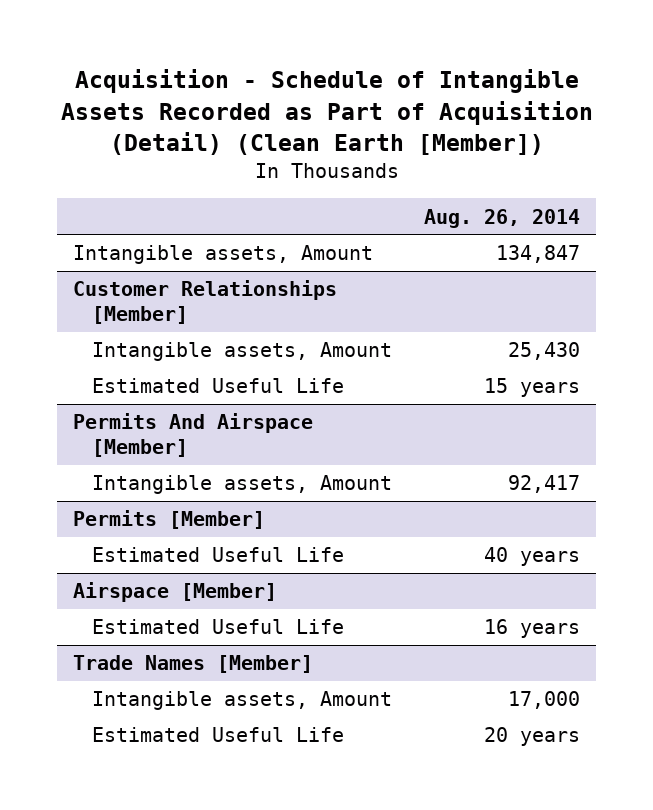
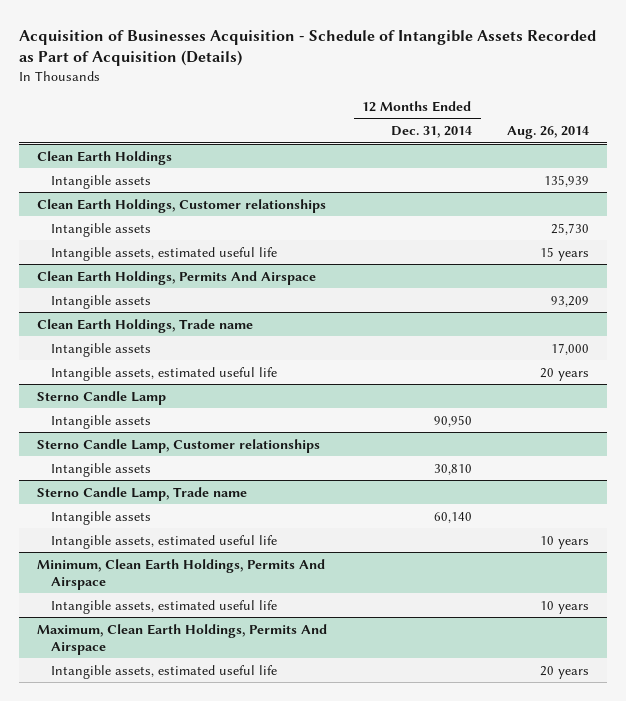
- Acquisition - Schedule of Intangible Assets Recorded as Part of Acquisition (Detail) (Clean Earth [Member])
+ Acquisition of Businesses Acquisition - Schedule of Intangible Assets Recorded as Part of Acquisition (Details)
- | Aug. 26, 2014
+ | 12 Months Ended Dec. 31, 2014 | Aug. 26, 2014
- Intangible assets, Amount | 134,847
- Customer Relationships [Member]
- Intangible assets, Amount | 25,430
- Estimated Useful Life | 15 years
- Permits And Airspace [Member]
- Intangible assets, Amount | 92,417
- Permits [Member]
- Estimated Useful Life | 40 years
- Airspace [Member]
- Estimated Useful Life | 16 years
- Trade Names [Member]
- Intangible assets, Amount | 17,000
- Estimated Useful Life | 20 years
+ Clean Earth Holdings
+ Intangible assets | | 135,939
+ Clean Earth Holdings, Customer relationships
+ Intangible assets | | 25,730
+ Intangible assets, estimated useful life | | 15 years
+ Clean Earth Holdings, Permits And Airspace
+ Intangible assets | | 93,209
+ Clean Earth Holdings, Trade name
+ Intangible assets | | 17,000
+ Intangible assets, estimated useful life | | 20 years
+ Sterno Candle Lamp
+ Intangible assets | 90,950 |
+ Sterno Candle Lamp, Customer relationships
+ Intangible assets | 30,810 |
+ Sterno Candle Lamp, Trade name
+ Intangible assets | 60,140 |
+ Intangible assets, estimated useful life | | 10 years
+ Minimum, Clean Earth Holdings, Permits And Airspace
+ Intangible assets, estimated useful life | | 10 years
+ Maximum, Clean Earth Holdings, Permits And Airspace
+ Intangible assets, estimated useful life | | 20 years

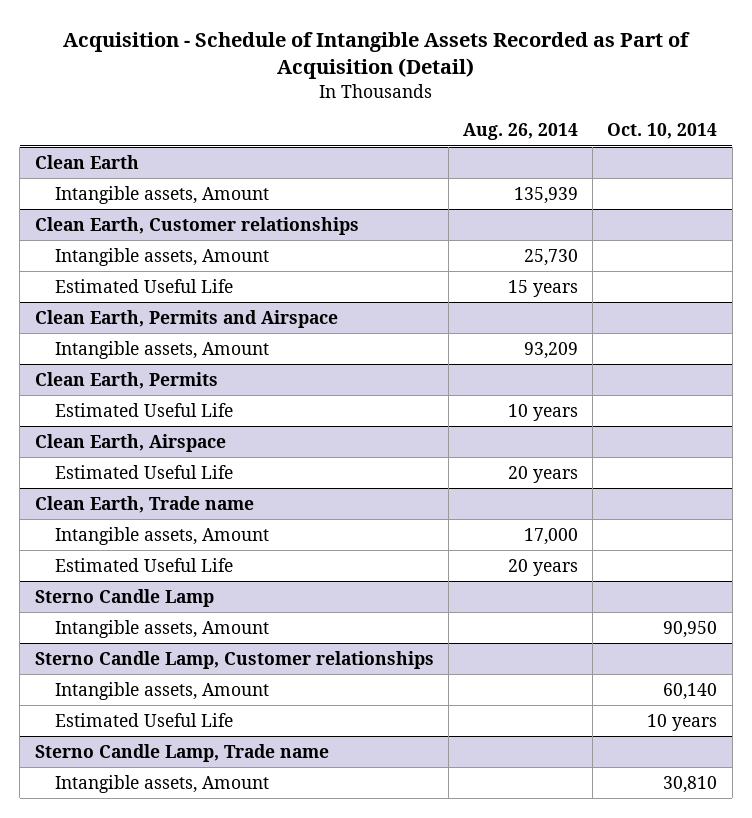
- Acquisition of Businesses Acquisition - Schedule of Intangible Assets Recorded as Part of Acquisition (Details)
+ Acquisition - Schedule of Intangible Assets Recorded as Part of Acquisition (Detail)
- | 12 Months Ended Dec. 31, 2014 | Aug. 26, 2014
+ | Aug. 26, 2014 | Oct. 10, 2014
- Clean Earth Holdings
- Intangible assets | | 135,939
- Clean Earth Holdings, Customer relationships
- Intangible assets | | 25,730
- Intangible assets, estimated useful life | | 15 years
- Clean Earth Holdings, Permits And Airspace
- Intangible assets | | 93,209
- Clean Earth Holdings, Trade name
- Intangible assets | | 17,000
- Intangible assets, estimated useful life | | 20 years
+ Clean Earth
+ Intangible assets, Amount | 135,939 |
+ Clean Earth, Customer relationships
+ Intangible assets, Amount | 25,730 |
+ Estimated Useful Life | 15 years |
+ Clean Earth, Permits and Airspace
+ Intangible assets, Amount | 93,209 |
+ Clean Earth, Permits
+ Estimated Useful Life | 10 years |
+ Clean Earth, Airspace
+ Estimated Useful Life | 20 years |
+ Clean Earth, Trade name
+ Intangible assets, Amount | 17,000 |
+ Estimated Useful Life | 20 years |
@ Sterno Candle Lamp
- Intangible assets | 90,950 |
+ Intangible assets, Amount | | 90,950
@ Sterno Candle Lamp, Customer relationships
- Intangible assets | 30,810 |
+ Intangible assets, Amount | | 60,140
+ Estimated Useful Life | | 10 years
@ Sterno Candle Lamp, Trade name
- Intangible assets | 60,140 |
- Intangible assets, estimated useful life | | 10 years
- Minimum, Clean Earth Holdings, Permits And Airspace
- Intangible assets, estimated useful life | | 10 years
- Maximum, Clean Earth Holdings, Permits And Airspace
- Intangible assets, estimated useful life | | 20 years
@ Sterno Candle Lamp, Trade name
+ Intangible assets, Amount | | 30,810

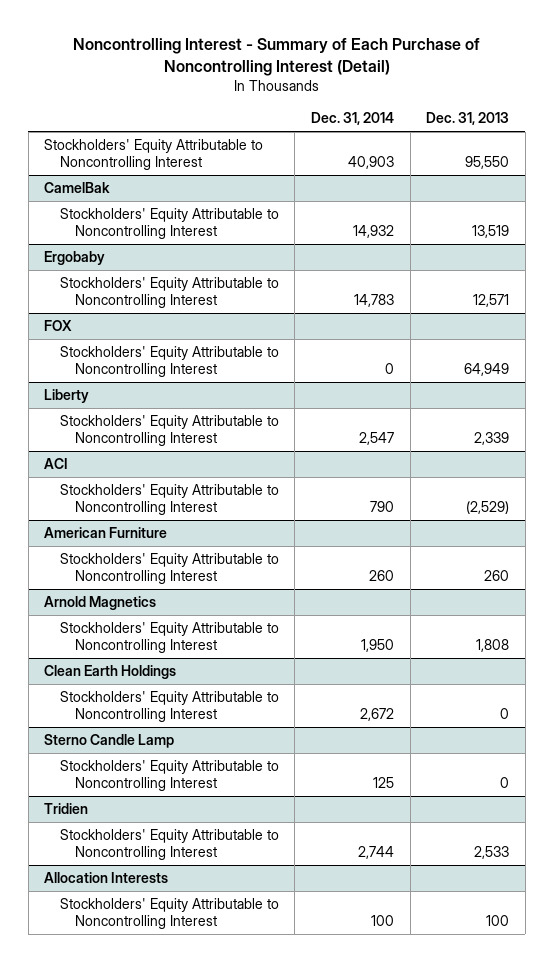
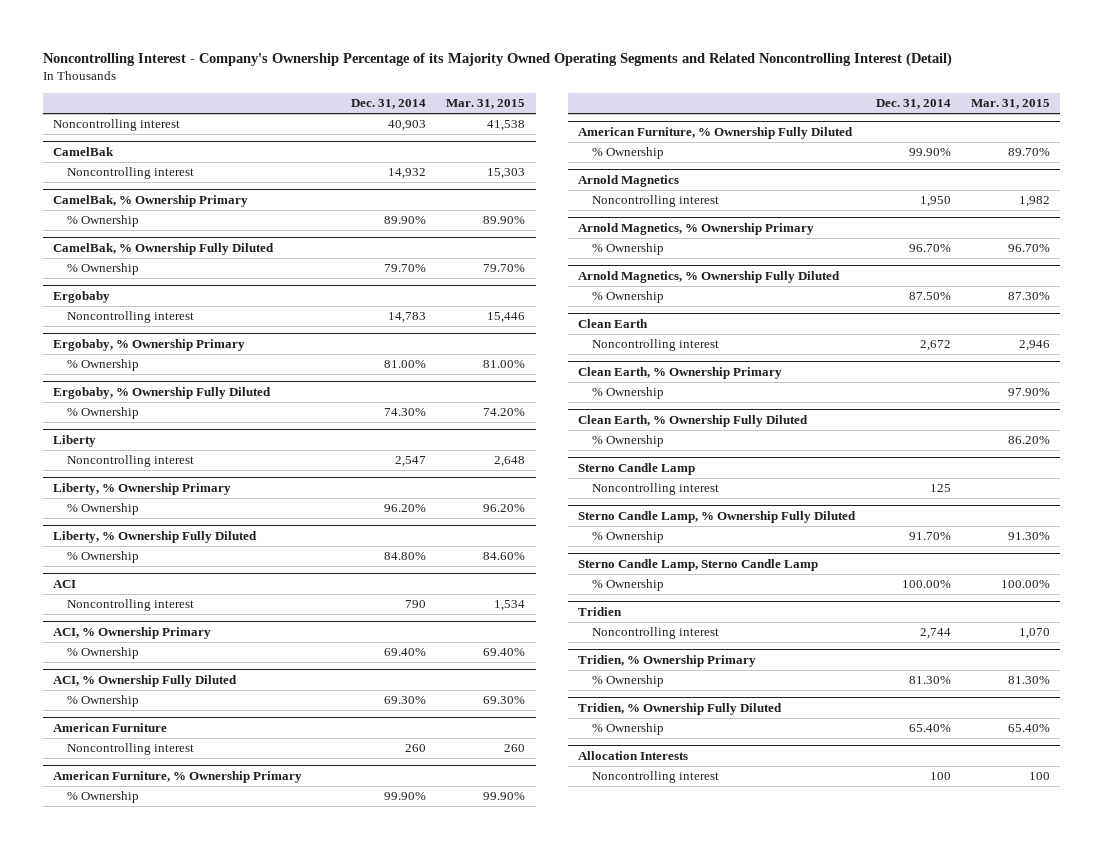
- Noncontrolling Interest - Summary of Each Purchase of Noncontrolling Interest (Detail)
+ Noncontrolling Interest - Company's Ownership Percentage of its Majority Owned Operating Segments and Related Noncontrolling Interest (Detail)
- | Dec. 31, 2014 | Dec. 31, 2013
+ | Dec. 31, 2014 | Mar. 31, 2015
- Stockholders' Equity Attributable to Noncontrolling Interest | 40,903 | 95,550
+ Noncontrolling interest | 40,903 | 41,538
@ CamelBak
- Stockholders' Equity Attributable to Noncontrolling Interest | 14,932 | 13,519
+ Noncontrolling interest | 14,932 | 15,303
+ CamelBak, % Ownership Primary
+ % Ownership | 89.90% | 89.90%
+ CamelBak, % Ownership Fully Diluted
+ % Ownership | 79.70% | 79.70%
@ Ergobaby
- Stockholders' Equity Attributable to Noncontrolling Interest | 14,783 | 12,571
- FOX
- Stockholders' Equity Attributable to Noncontrolling Interest | 0 | 64,949
@ Ergobaby
+ Noncontrolling interest | 14,783 | 15,446
+ Ergobaby, % Ownership Primary
+ % Ownership | 81.00% | 81.00%
+ Ergobaby, % Ownership Fully Diluted
+ % Ownership | 74.30% | 74.20%
@ Liberty
- Stockholders' Equity Attributable to Noncontrolling Interest | 2,547 | 2,339
+ Noncontrolling interest | 2,547 | 2,648
+ Liberty, % Ownership Primary
+ % Ownership | 96.20% | 96.20%
+ Liberty, % Ownership Fully Diluted
+ % Ownership | 84.80% | 84.60%
@ ACI
- Stockholders' Equity Attributable to Noncontrolling Interest | 790 | (2,529)
+ Noncontrolling interest | 790 | 1,534
+ ACI, % Ownership Primary
+ % Ownership | 69.40% | 69.40%
+ ACI, % Ownership Fully Diluted
+ % Ownership | 69.30% | 69.30%
@ American Furniture
- Stockholders' Equity Attributable to Noncontrolling Interest | 260 | 260
+ Noncontrolling interest | 260 | 260
+ American Furniture, % Ownership Primary
+ % Ownership | 99.90% | 99.90%
+ American Furniture, % Ownership Fully Diluted
+ % Ownership | 99.90% | 89.70%
@ Arnold Magnetics
- Stockholders' Equity Attributable to Noncontrolling Interest | 1,950 | 1,808
- Clean Earth Holdings
- Stockholders' Equity Attributable to Noncontrolling Interest | 2,672 | 0
@ Arnold Magnetics
+ Noncontrolling interest | 1,950 | 1,982
+ Arnold Magnetics, % Ownership Primary
+ % Ownership | 96.70% | 96.70%
+ Arnold Magnetics, % Ownership Fully Diluted
+ % Ownership | 87.50% | 87.30%
+ Clean Earth
+ Noncontrolling interest | 2,672 | 2,946
+ Clean Earth, % Ownership Primary
+ % Ownership | | 97.90%
+ Clean Earth, % Ownership Fully Diluted
+ % Ownership | | 86.20%
@ Sterno Candle Lamp
- Stockholders' Equity Attributable to Noncontrolling Interest | 125 | 0
+ Noncontrolling interest | 125 |
+ Sterno Candle Lamp, % Ownership Fully Diluted
+ % Ownership | 91.70% | 91.30%
+ Sterno Candle Lamp, Sterno Candle Lamp
+ % Ownership | 100.00% | 100.00%
@ Tridien
- Stockholders' Equity Attributable to Noncontrolling Interest | 2,744 | 2,533
+ Noncontrolling interest | 2,744 | 1,070
+ Tridien, % Ownership Primary
+ % Ownership | 81.30% | 81.30%
+ Tridien, % Ownership Fully Diluted
+ % Ownership | 65.40% | 65.40%
@ Allocation Interests
- Stockholders' Equity Attributable to Noncontrolling Interest | 100 | 100
+ Noncontrolling interest | 100 | 100

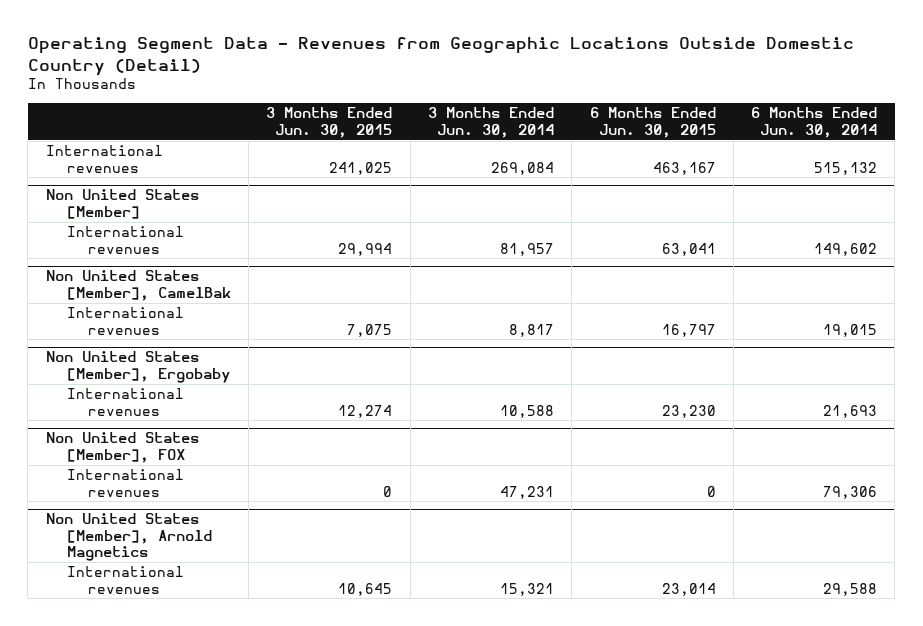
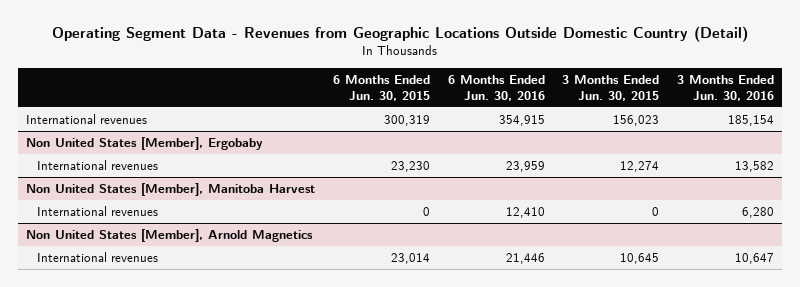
- | 3 Months Ended Jun. 30, 2015 | 3 Months Ended Jun. 30, 2014 | 6 Months Ended Jun. 30, 2015 | 6 Months Ended Jun. 30, 2014
+ | 6 Months Ended Jun. 30, 2015 | 6 Months Ended Jun. 30, 2016 | 3 Months Ended Jun. 30, 2015 | 3 Months Ended Jun. 30, 2016
- International revenues | 241,025 | 269,084 | 463,167 | 515,132
- Non United States [Member]
- International revenues | 29,994 | 81,957 | 63,041 | 149,602
- Non United States [Member], CamelBak
- International revenues | 7,075 | 8,817 | 16,797 | 19,015
+ International revenues | 300,319 | 354,915 | 156,023 | 185,154
- Non United States [Member], FOX
+ Non United States [Member], Manitoba Harvest

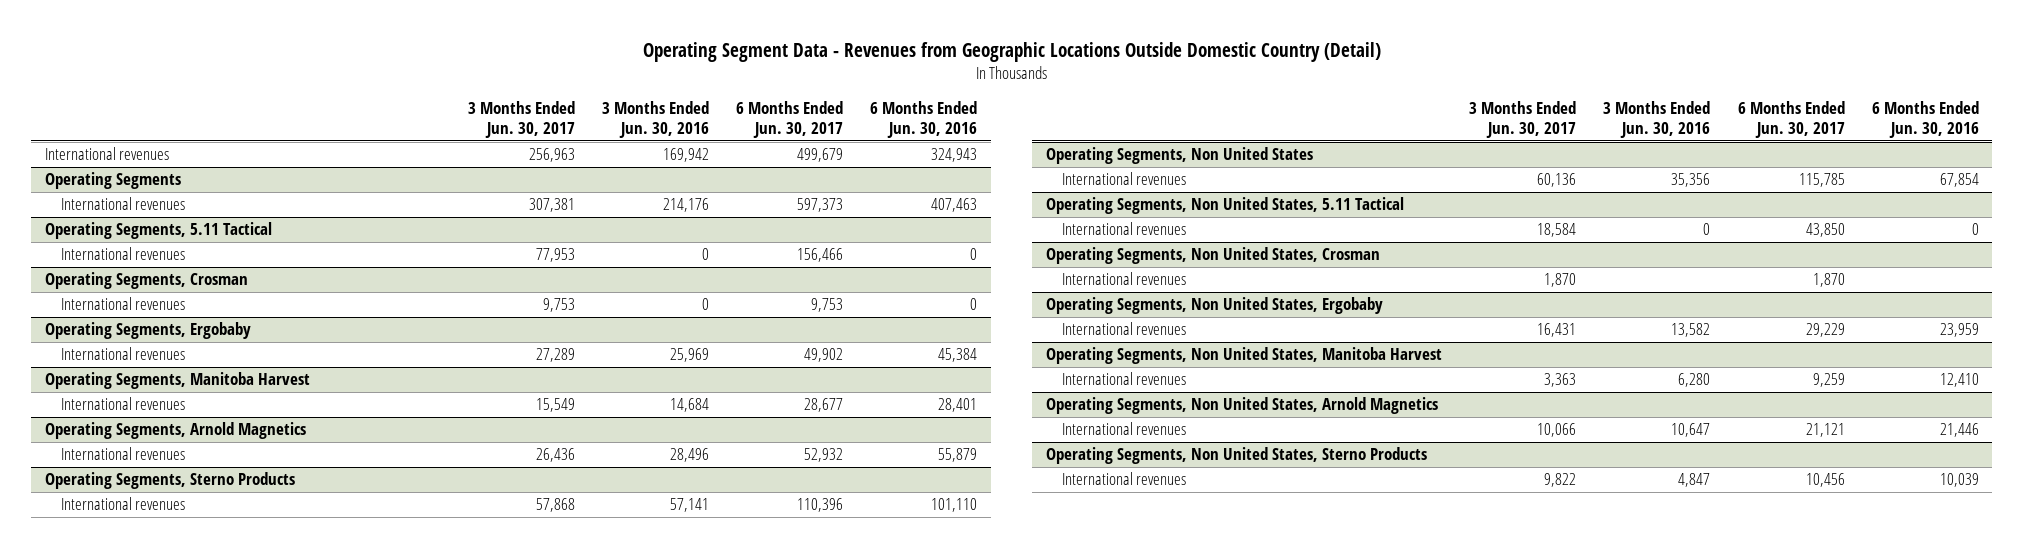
- | 6 Months Ended Jun. 30, 2015 | 6 Months Ended Jun. 30, 2016 | 3 Months Ended Jun. 30, 2015 | 3 Months Ended Jun. 30, 2016
+ | 3 Months Ended Jun. 30, 2017 | 3 Months Ended Jun. 30, 2016 | 6 Months Ended Jun. 30, 2017 | 6 Months Ended Jun. 30, 2016
- International revenues | 300,319 | 354,915 | 156,023 | 185,154
- Non United States [Member], Ergobaby
+ International revenues | 256,963 | 169,942 | 499,679 | 324,943
+ Operating Segments
+ International revenues | 307,381 | 214,176 | 597,373 | 407,463
+ Operating Segments, 5.11 Tactical
+ International revenues | 77,953 | 0 | 156,466 | 0
+ Operating Segments, Crosman
+ International revenues | 9,753 | 0 | 9,753 | 0
+ Operating Segments, Ergobaby
+ International revenues | 27,289 | 25,969 | 49,902 | 45,384
+ Operating Segments, Manitoba Harvest
+ International revenues | 15,549 | 14,684 | 28,677 | 28,401
+ Operating Segments, Arnold Magnetics
+ International revenues | 26,436 | 28,496 | 52,932 | 55,879
+ Operating Segments, Sterno Products
+ International revenues | 57,868 | 57,141 | 110,396 | 101,110
+ Operating Segments, Non United States
+ International revenues | 60,136 | 35,356 | 115,785 | 67,854
+ Operating Segments, Non United States, 5.11 Tactical
+ International revenues | 18,584 | 0 | 43,850 | 0
+ Operating Segments, Non United States, Crosman
+ International revenues | 1,870 | | 1,870 |
+ Operating Segments, Non United States, Ergobaby
- Non United States [Member], Manitoba Harvest
+ Operating Segments, Non United States, Manitoba Harvest
- Non United States [Member], Arnold Magnetics
+ Operating Segments, Non United States, Arnold Magnetics
+ Operating Segments, Non United States, Sterno Products
+ International revenues | 9,822 | 4,847 | 10,456 | 10,039

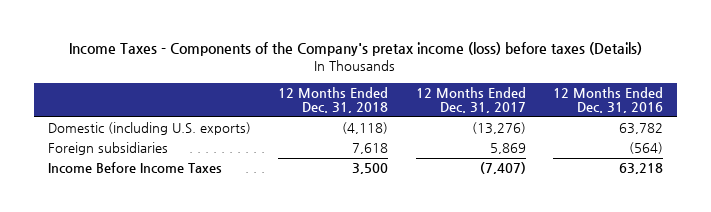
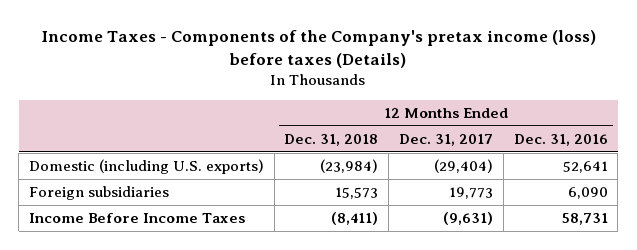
- Domestic (including U.S. exports) | (4,118) | (13,276) | 63,782
- Foreign subsidiaries | 7,618 | 5,869 | (564)
- Income Before Income Taxes | 3,500 | (7,407) | 63,218
+ Domestic (including U.S. exports) | (23,984) | (29,404) | 52,641
+ Foreign subsidiaries | 15,573 | 19,773 | 6,090
+ Income Before Income Taxes | (8,411) | (9,631) | 58,731

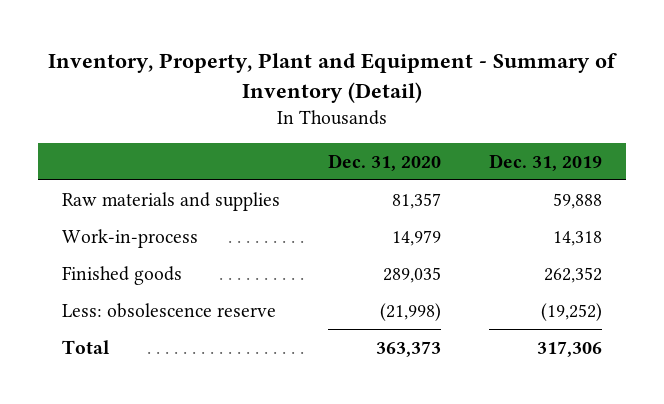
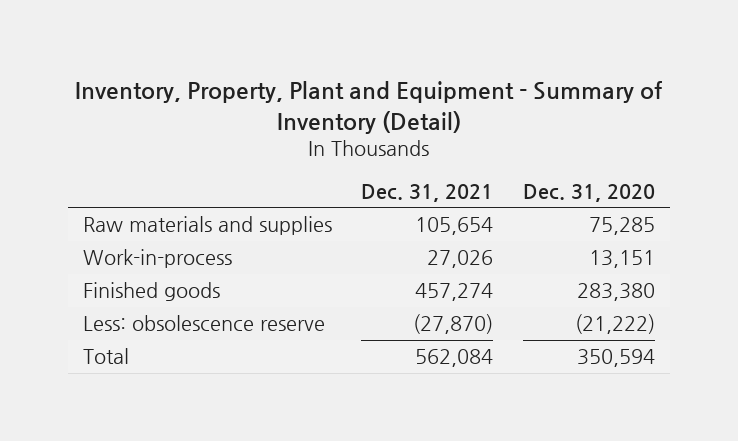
- | Dec. 31, 2020 | Dec. 31, 2019
+ | Dec. 31, 2021 | Dec. 31, 2020
- Raw materials and supplies | 81,357 | 59,888
- Work-in-process | 14,979 | 14,318
- Finished goods | 289,035 | 262,352
- Less: obsolescence reserve | (21,998) | (19,252)
- Total | 363,373 | 317,306
+ Raw materials and supplies | 105,654 | 75,285
+ Work-in-process | 27,026 | 13,151
+ Finished goods | 457,274 | 283,380
+ Less: obsolescence reserve | (27,870) | (21,222)
+ Total | 562,084 | 350,594

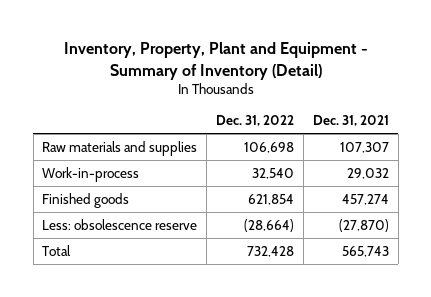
- | Dec. 31, 2021 | Dec. 31, 2020
+ | Dec. 31, 2022 | Dec. 31, 2021
- Raw materials and supplies | 105,654 | 75,285
- Work-in-process | 27,026 | 13,151
+ Raw materials and supplies | 106,698 | 107,307
+ Work-in-process | 32,540 | 29,032
- Total | 562,084 | 350,594
+ Total | 732,428 | 565,743

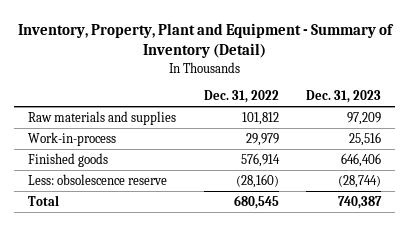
- | Dec. 31, 2022 | Dec. 31, 2021
+ | Dec. 31, 2022 | Dec. 31, 2023
- Raw materials and supplies | 106,698 | 107,307
- Work-in-process | 32,540 | 29,032
- Finished goods | 621,854 | 457,274
- Less: obsolescence reserve | (28,664) | (27,870)
- Total | 732,428 | 565,743
+ Raw materials and supplies | 101,812 | 97,209
+ Work-in-process | 29,979 | 25,516
+ Finished goods | 576,914 | 646,406
+ Less: obsolescence reserve | (28,160) | (28,744)
+ Total | 680,545 | 740,387

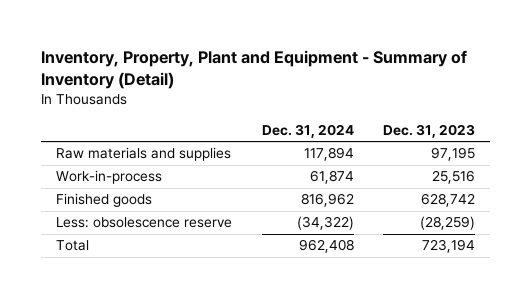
- | Dec. 31, 2022 | Dec. 31, 2023
+ | Dec. 31, 2024 | Dec. 31, 2023
- Raw materials and supplies | 101,812 | 97,209
+ Raw materials and supplies | 117,894 | 97,195
- Finished goods | 576,914 | 646,406
- Less: obsolescence reserve | (28,160) | (28,744)
- Total | 680,545 | 740,387
+ Finished goods | 816,962 | 628,742
+ Less: obsolescence reserve | (34,322) | (28,259)
+ Total | 962,408 | 723,194

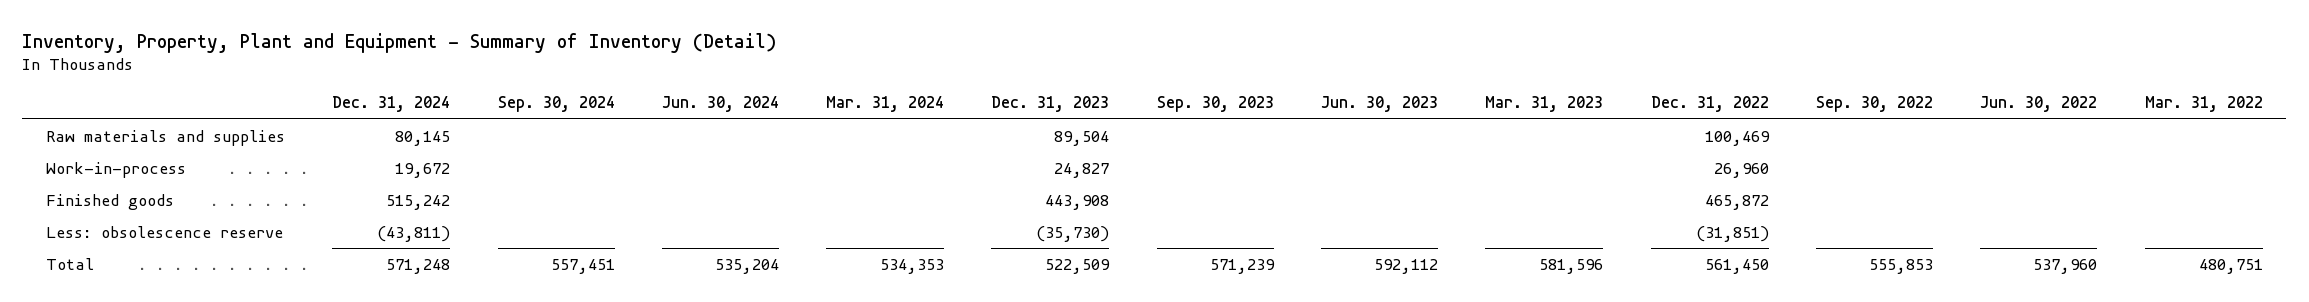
- | Dec. 31, 2024 | Dec. 31, 2023
+ | Dec. 31, 2024 | Sep. 30, 2024 | Jun. 30, 2024 | Mar. 31, 2024 | Dec. 31, 2023 | Sep. 30, 2023 | Jun. 30, 2023 | Mar. 31, 2023 | Dec. 31, 2022 | Sep. 30, 2022 | Jun. 30, 2022 | Mar. 31, 2022
- Raw materials and supplies | 117,894 | 97,195
- Work-in-process | 61,874 | 25,516
- Finished goods | 816,962 | 628,742
- Less: obsolescence reserve | (34,322) | (28,259)
- Total | 962,408 | 723,194
+ Raw materials and supplies | 80,145 | | | | 89,504 | | | | 100,469 | | |
+ Work-in-process | 19,672 | | | | 24,827 | | | | 26,960 | | |
+ Finished goods | 515,242 | | | | 443,908 | | | | 465,872 | | |
+ Less: obsolescence reserve | (43,811) | | | | (35,730) | | | | (31,851) | | |
+ Total | 571,248 | 557,451 | 535,204 | 534,353 | 522,509 | 571,239 | 592,112 | 581,596 | 561,450 | 555,853 | 537,960 | 480,751

